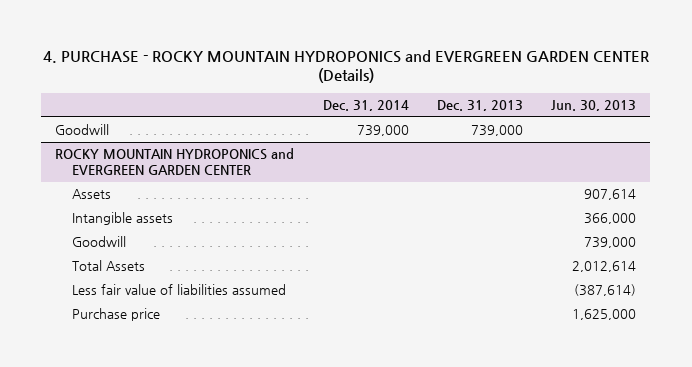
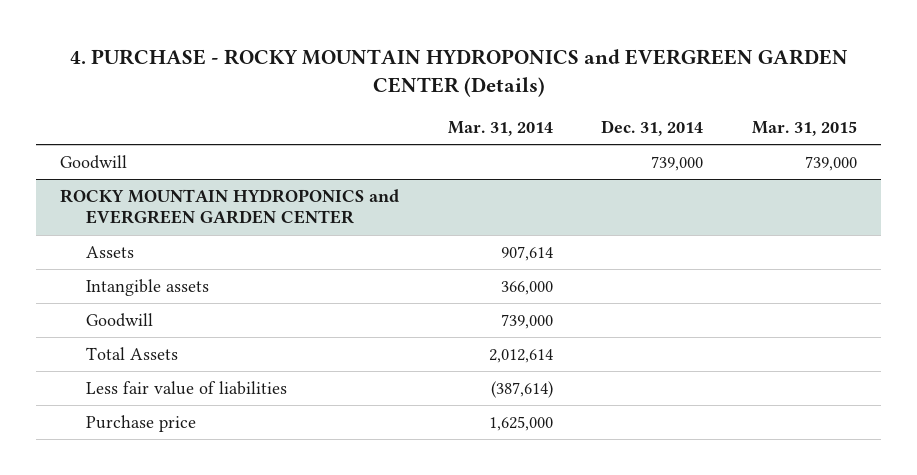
- | Dec. 31, 2014 | Dec. 31, 2013 | Jun. 30, 2013
+ | Mar. 31, 2014 | Dec. 31, 2014 | Mar. 31, 2015
@ ROCKY MOUNTAIN HYDROPONICS and EVERGREEN GARDEN CENTER
- Less fair value of liabilities assumed | | | (387,614)
+ Less fair value of liabilities | (387,614) | |

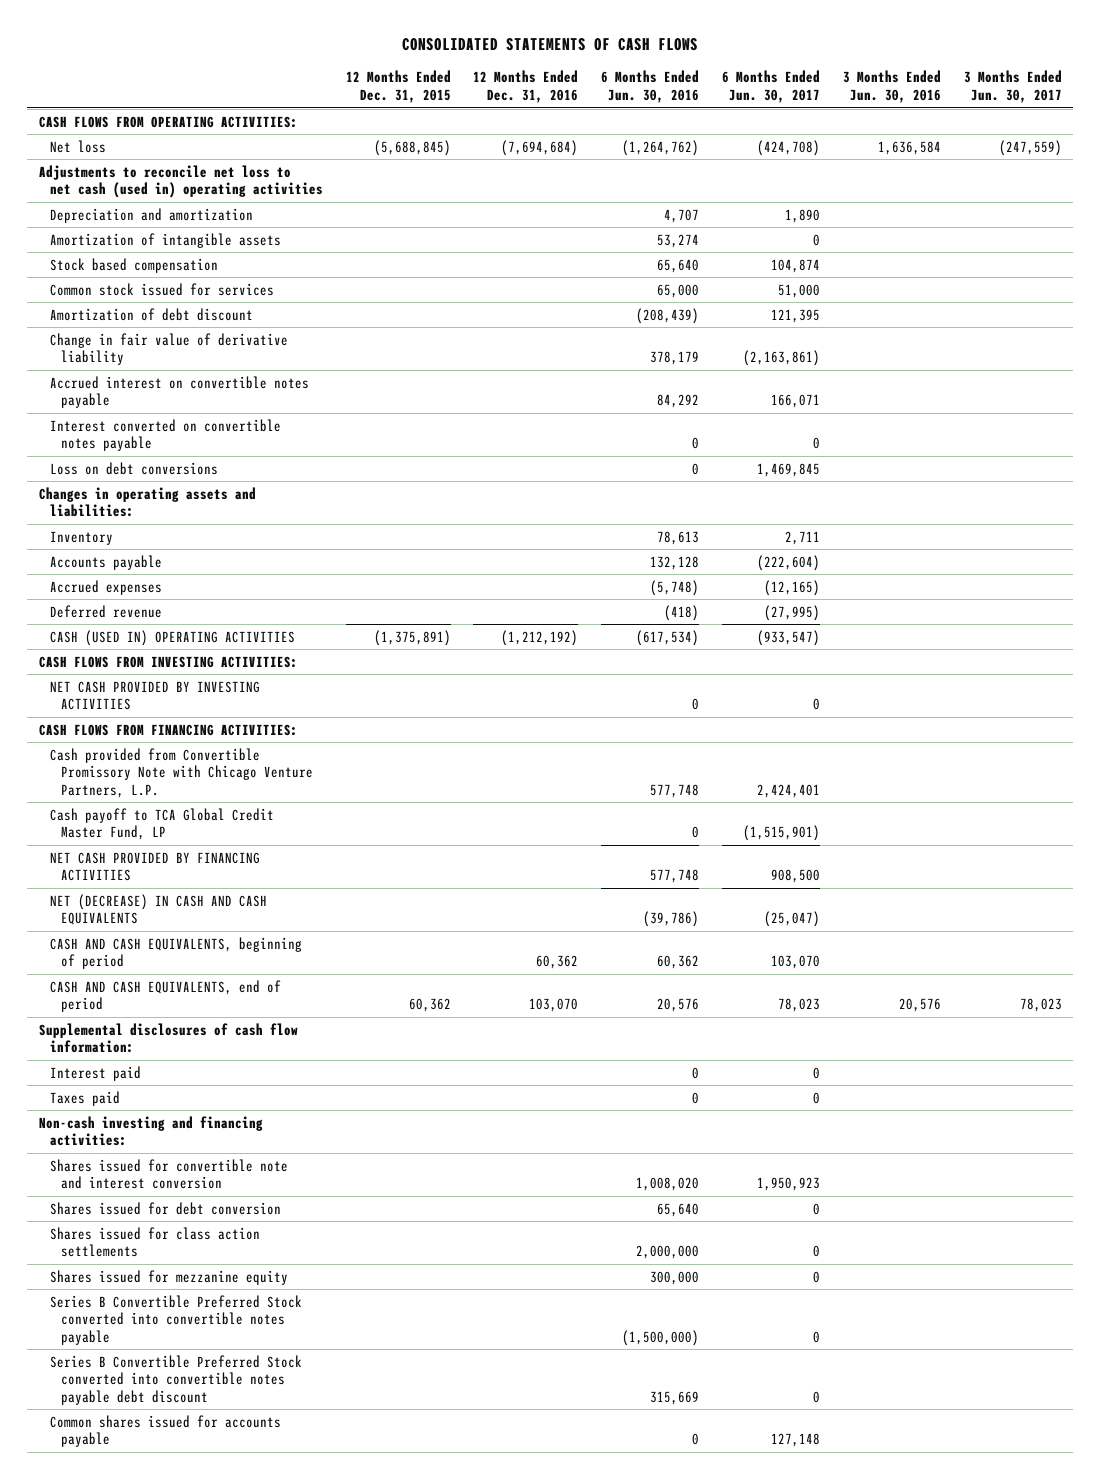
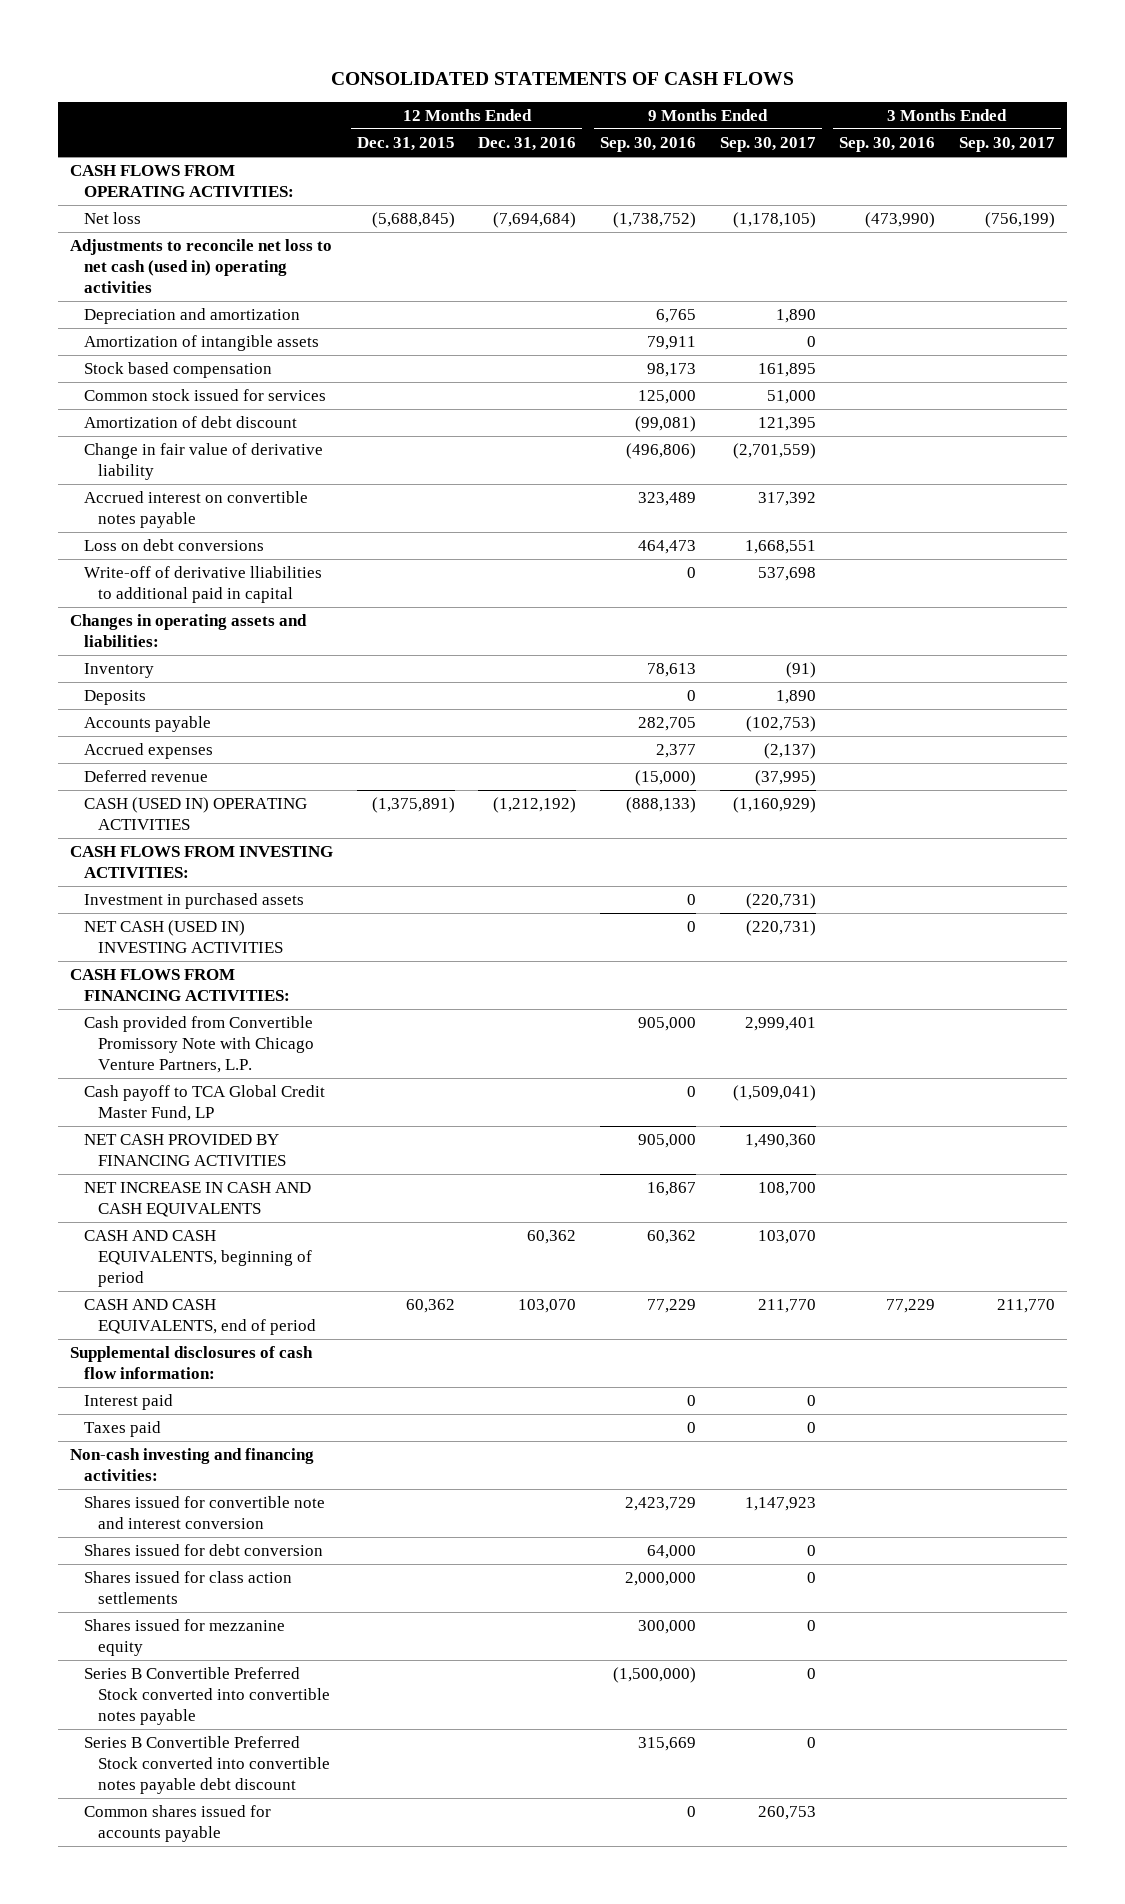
- | 12 Months Ended Dec. 31, 2015 | 12 Months Ended Dec. 31, 2016 | 6 Months Ended Jun. 30, 2016 | 6 Months Ended Jun. 30, 2017 | 3 Months Ended Jun. 30, 2016 | 3 Months Ended Jun. 30, 2017
+ | 12 Months Ended Dec. 31, 2015 | 12 Months Ended Dec. 31, 2016 | 9 Months Ended Sep. 30, 2016 | 9 Months Ended Sep. 30, 2017 | 3 Months Ended Sep. 30, 2016 | 3 Months Ended Sep. 30, 2017
- Interest converted on convertible notes payable | | | 0 | 0 | |
+ Write-off of derivative lliabilities to additional paid in capital | | | 0 | 537,698 | |
+ Deposits | | | 0 | 1,890 | |
- NET CASH PROVIDED BY INVESTING ACTIVITIES | | | 0 | 0 | |
+ Investment in purchased assets | | | 0 | (220,731) | |
+ NET CASH (USED IN) INVESTING ACTIVITIES | | | 0 | (220,731) | |
- NET (DECREASE) IN CASH AND CASH EQUIVALENTS | | | (39,786) | (25,047) | |
+ NET INCREASE IN CASH AND CASH EQUIVALENTS | | | 16,867 | 108,700 | |

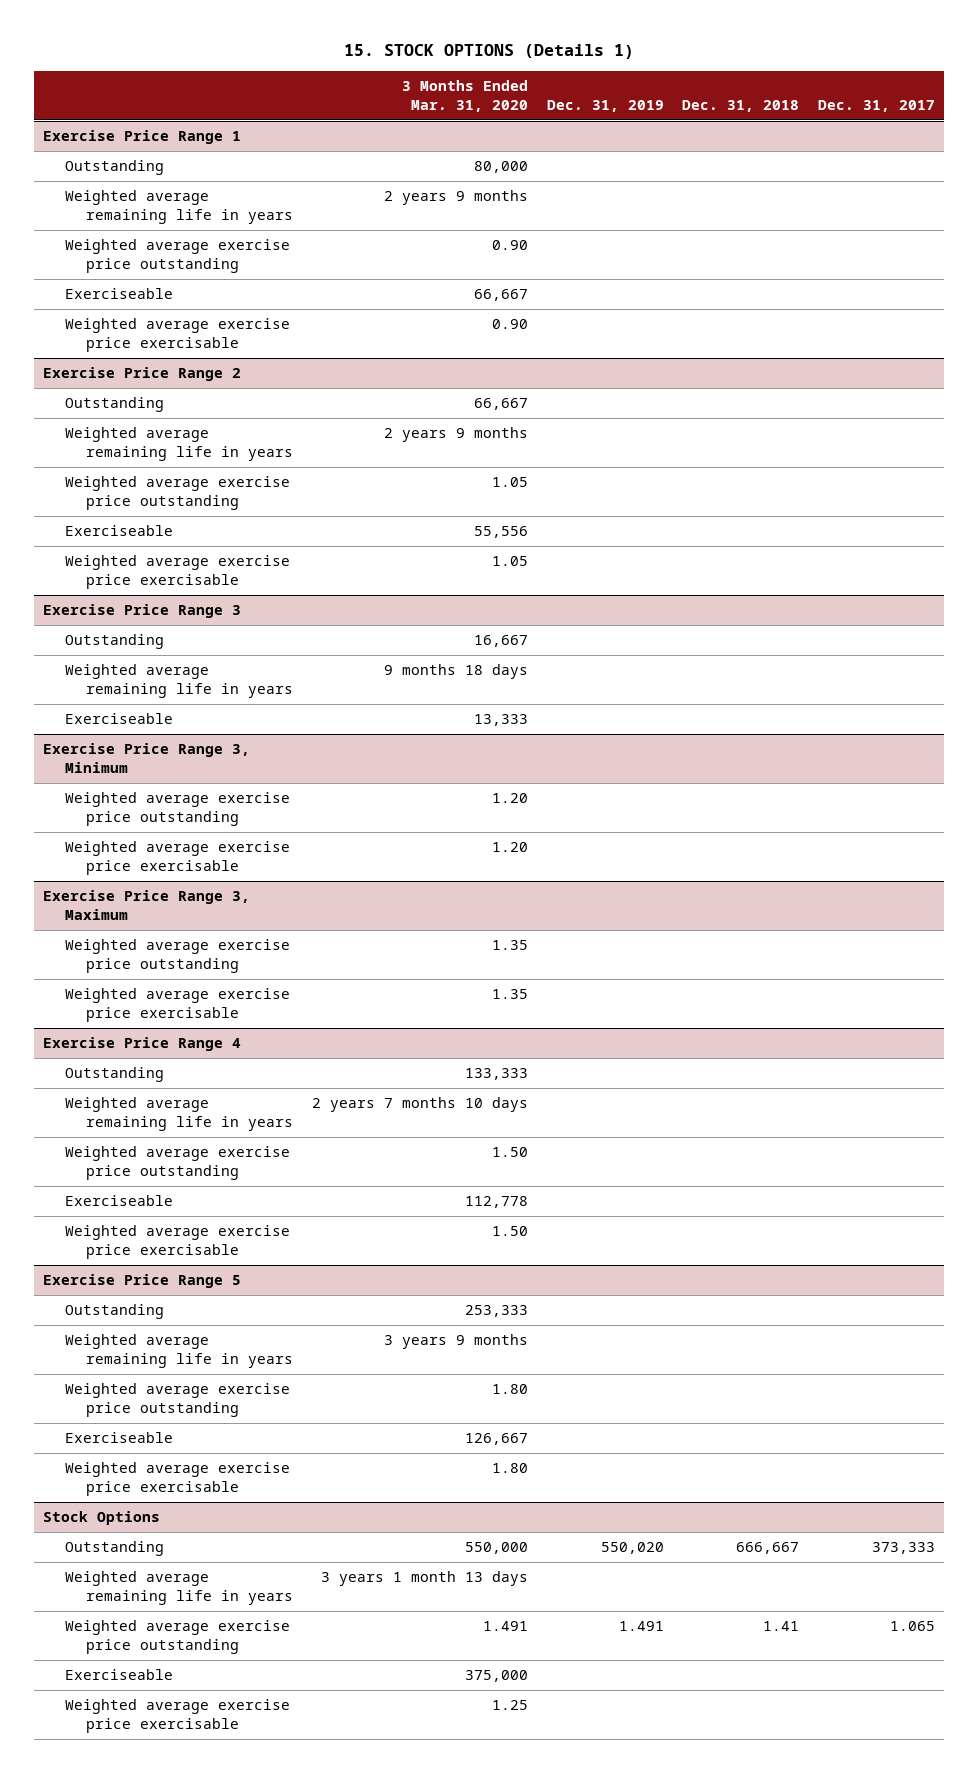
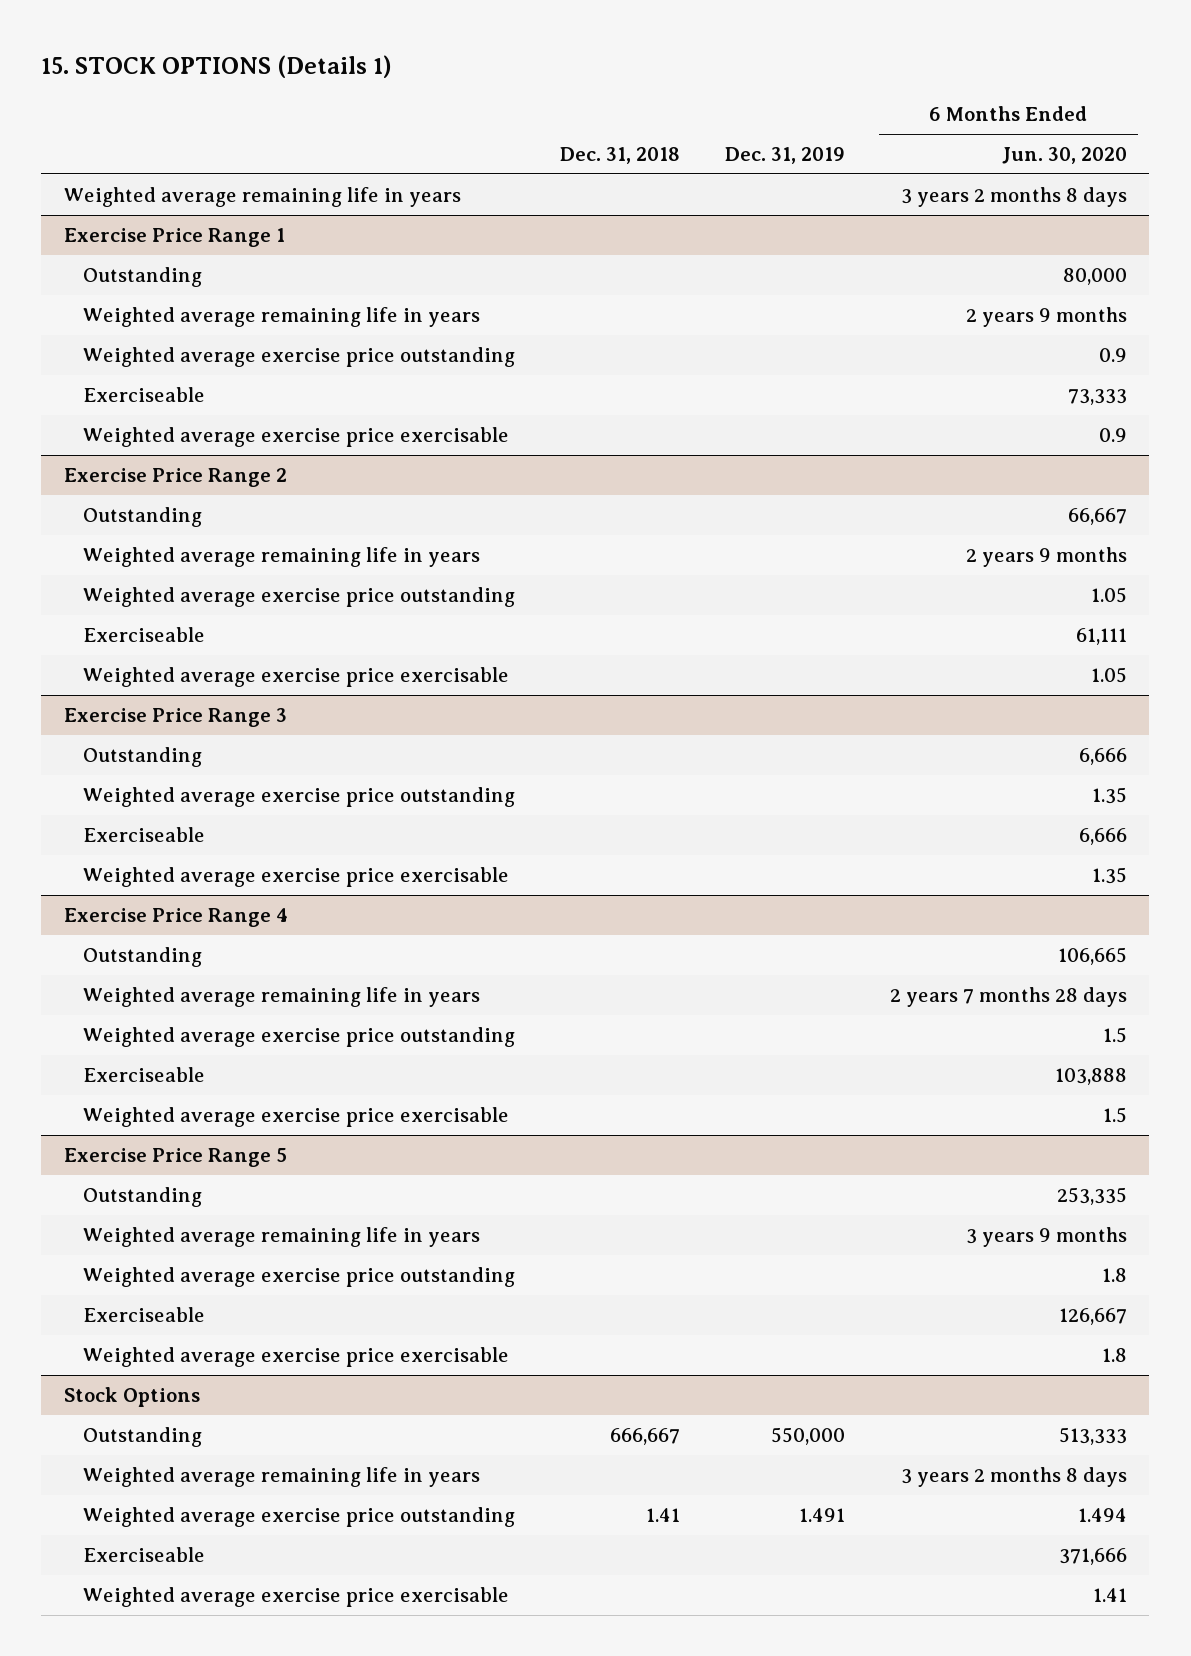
- | 3 Months Ended Mar. 31, 2020 | Dec. 31, 2019 | Dec. 31, 2018 | Dec. 31, 2017
+ | Dec. 31, 2018 | Dec. 31, 2019 | 6 Months Ended Jun. 30, 2020
+ Weighted average remaining life in years | | | 3 years 2 months 8 days
@ Exercise Price Range 3
- Weighted average remaining life in years | 9 months 18 days | | |
+ Weighted average exercise price outstanding | | | 1.35
- Exercise Price Range 3, Minimum
- Weighted average exercise price outstanding | 1.20 | | |
- Weighted average exercise price exercisable | 1.20 | | |
- Exercise Price Range 3, Maximum
- Weighted average exercise price outstanding | 1.35 | | |
- Weighted average exercise price exercisable | 1.35 | | |
@ Exercise Price Range 3
+ Weighted average exercise price exercisable | | | 1.35
@ Stock Options
- Outstanding | 550,000 | 550,020 | 666,667 | 373,333
+ Outstanding | 666,667 | 550,000 | 513,333

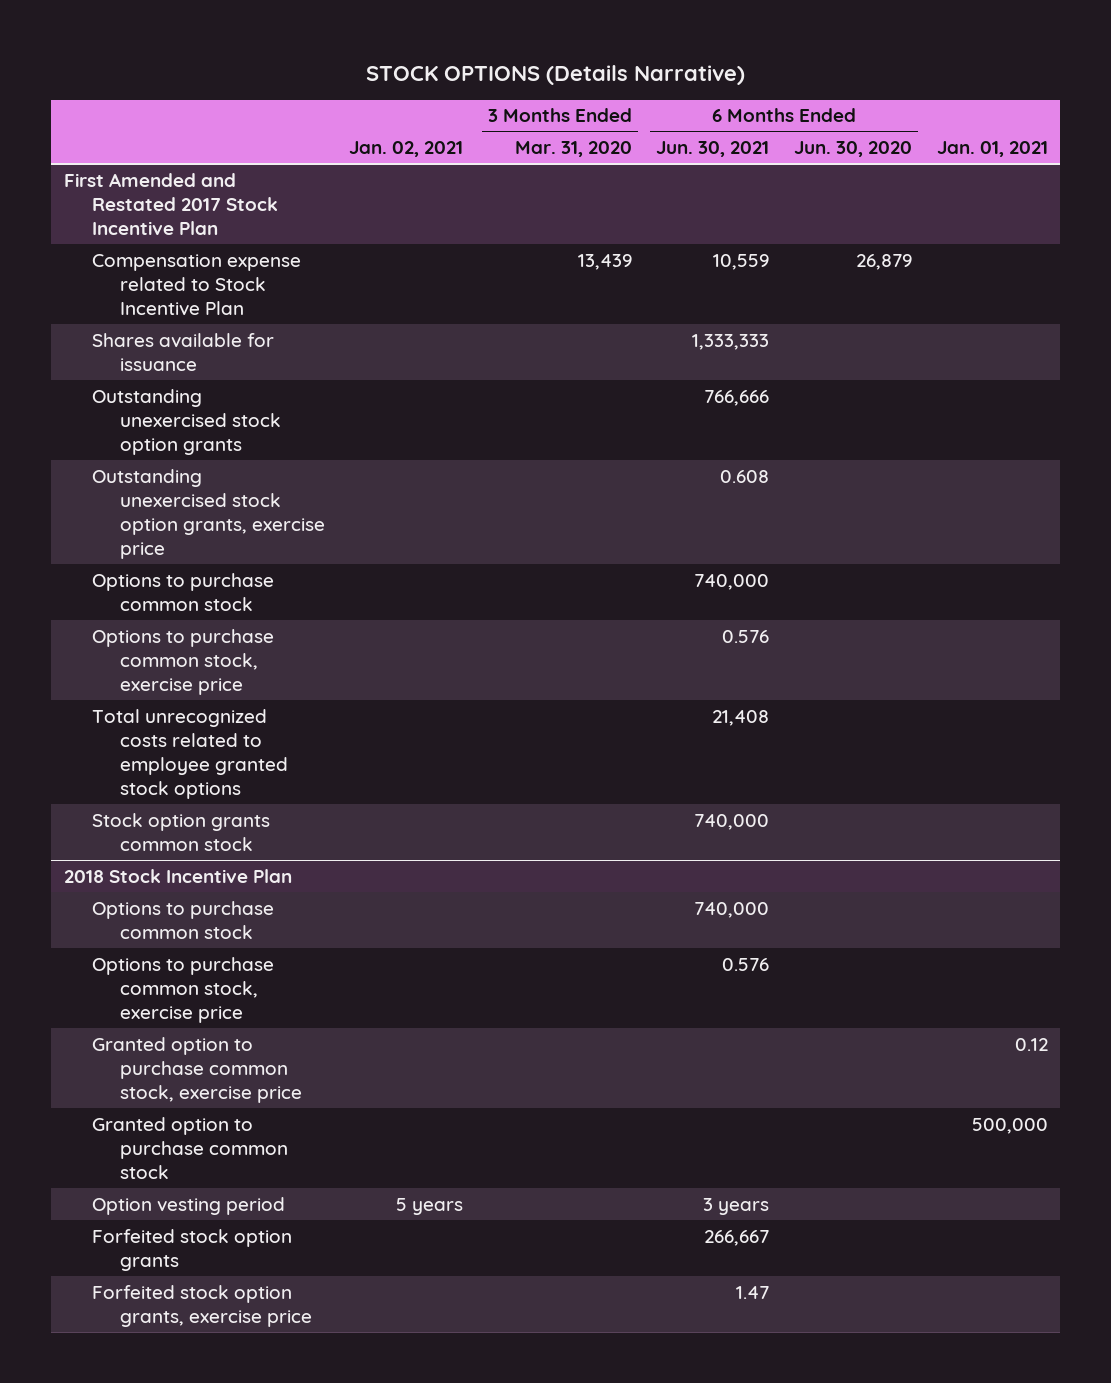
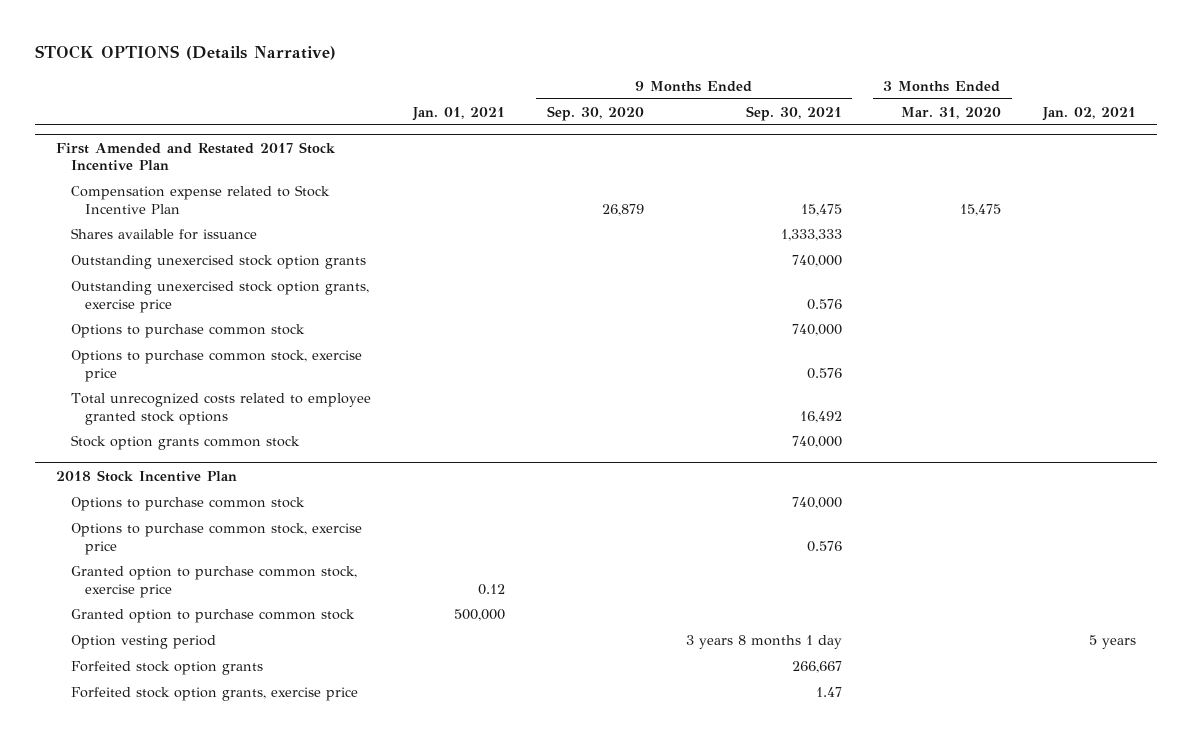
- | Jan. 02, 2021 | 3 Months Ended Mar. 31, 2020 | 6 Months Ended Jun. 30, 2021 | 6 Months Ended Jun. 30, 2020 | Jan. 01, 2021
+ | Jan. 01, 2021 | 9 Months Ended Sep. 30, 2020 | 9 Months Ended Sep. 30, 2021 | 3 Months Ended Mar. 31, 2020 | Jan. 02, 2021
@ First Amended and Restated 2017 Stock Incentive Plan
- Compensation expense related to Stock Incentive Plan | | 13,439 | 10,559 | 26,879 |
+ Compensation expense related to Stock Incentive Plan | | 26,879 | 15,475 | 15,475 |

